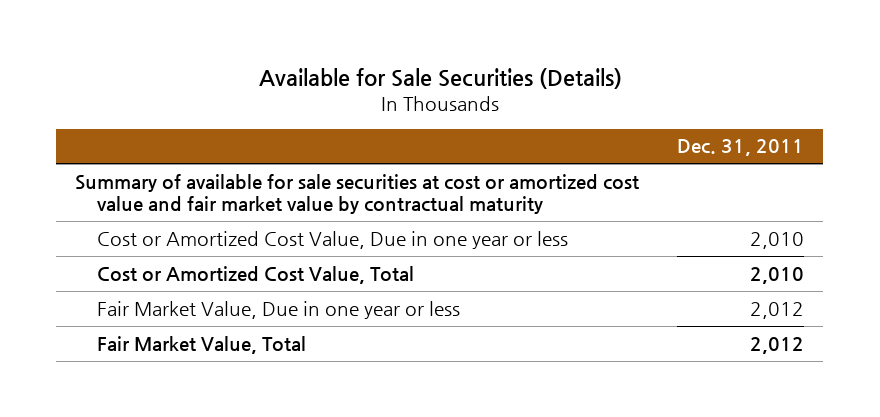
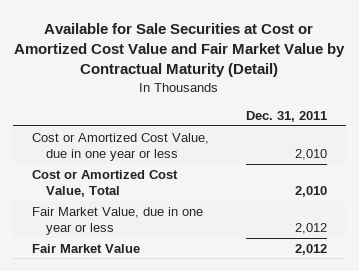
- Available for Sale Securities (Details)
+ Available for Sale Securities at Cost or Amortized Cost Value and Fair Market Value by Contractual Maturity (Detail)
- Summary of available for sale securities at cost or amortized cost value and fair market value by contractual maturity
- Cost or Amortized Cost Value, Due in one year or less | 2,010
+ Cost or Amortized Cost Value, due in one year or less | 2,010
- Fair Market Value, Due in one year or less | 2,012
- Fair Market Value, Total | 2,012
+ Fair Market Value, due in one year or less | 2,012
+ Fair Market Value | 2,012

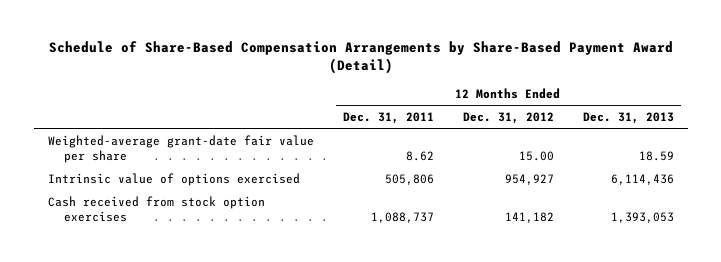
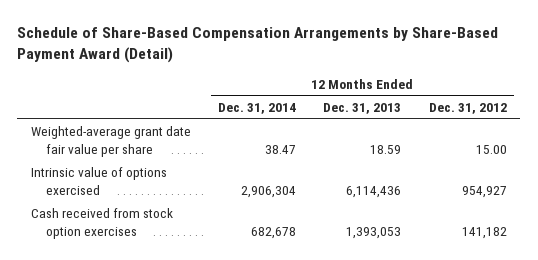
- | 12 Months Ended Dec. 31, 2011 | 12 Months Ended Dec. 31, 2012 | 12 Months Ended Dec. 31, 2013
+ | 12 Months Ended Dec. 31, 2014 | 12 Months Ended Dec. 31, 2013 | 12 Months Ended Dec. 31, 2012
- Weighted-average grant-date fair value per share | 8.62 | 15.00 | 18.59
+ Weighted-average grant date fair value per share | 38.47 | 18.59 | 15.00

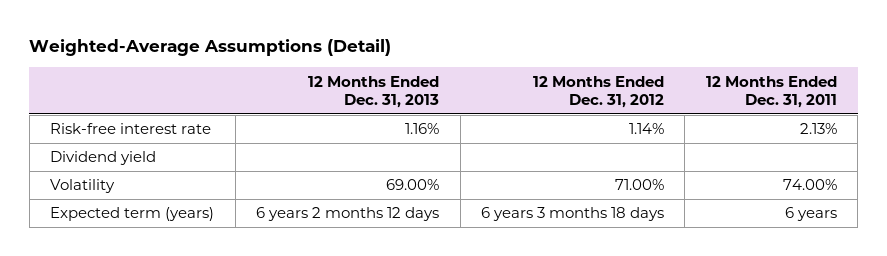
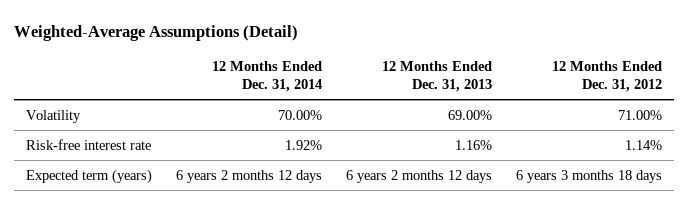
- | 12 Months Ended Dec. 31, 2013 | 12 Months Ended Dec. 31, 2012 | 12 Months Ended Dec. 31, 2011
+ | 12 Months Ended Dec. 31, 2014 | 12 Months Ended Dec. 31, 2013 | 12 Months Ended Dec. 31, 2012
- Dividend yield
moved down: Risk-free interest rate | 1.92% | 1.16% | 1.14%

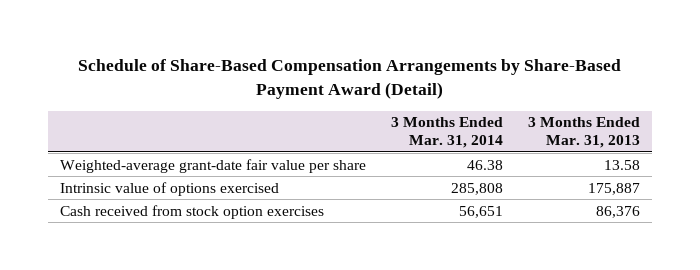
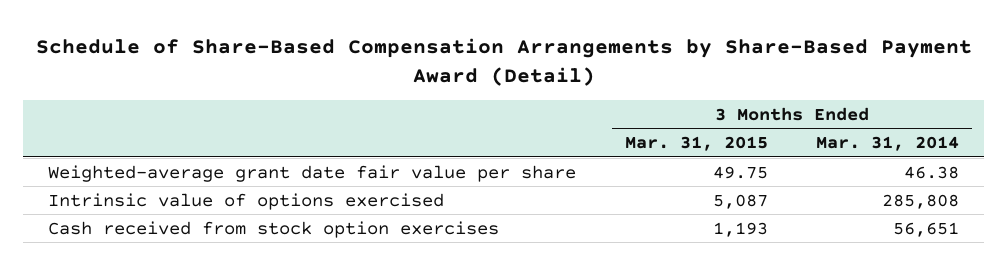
- | 3 Months Ended Mar. 31, 2014 | 3 Months Ended Mar. 31, 2013
+ | 3 Months Ended Mar. 31, 2015 | 3 Months Ended Mar. 31, 2014
- Weighted-average grant-date fair value per share | 46.38 | 13.58
+ Weighted-average grant date fair value per share | 49.75 | 46.38

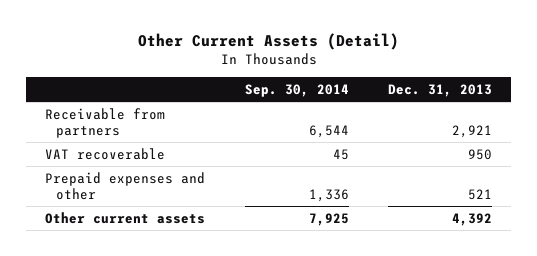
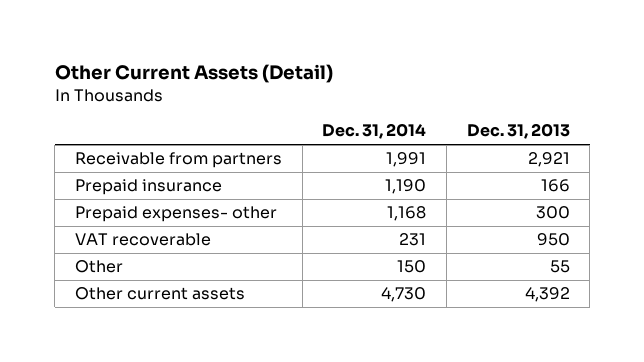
- | Sep. 30, 2014 | Dec. 31, 2013
+ | Dec. 31, 2014 | Dec. 31, 2013
+ Prepaid insurance | 1,190 | 166
+ Prepaid expenses- other | 1,168 | 300
- Prepaid expenses and other | 1,336 | 521
+ Other | 150 | 55

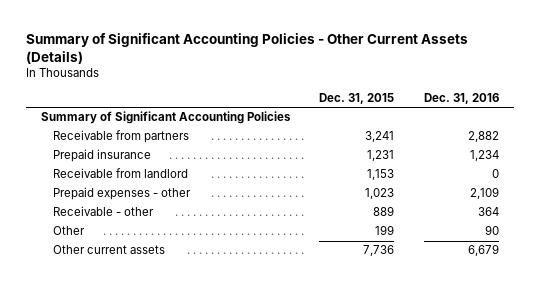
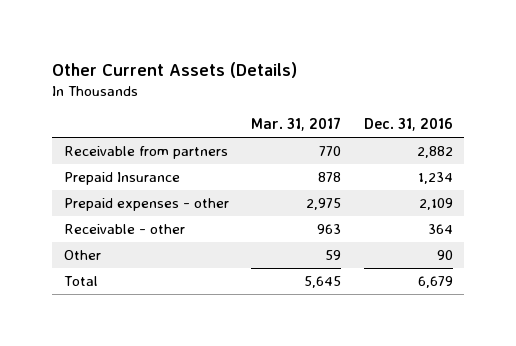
- Summary of Significant Accounting Policies - Other Current Assets (Details)
+ Other Current Assets (Details)
- | Dec. 31, 2015 | Dec. 31, 2016
+ | Mar. 31, 2017 | Dec. 31, 2016
- Summary of Significant Accounting Policies
- Prepaid insurance | 1,231 | 1,234
- Receivable from landlord | 1,153 | 0
+ Prepaid Insurance | 878 | 1,234
- Other current assets | 7,736 | 6,679
+ Total | 5,645 | 6,679

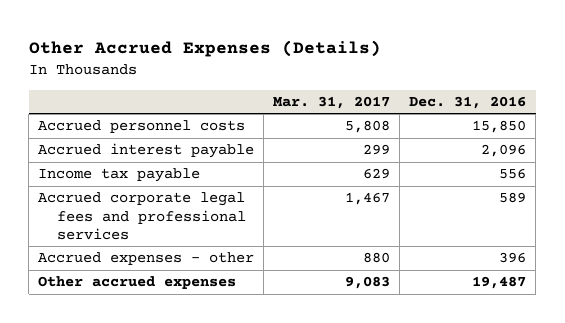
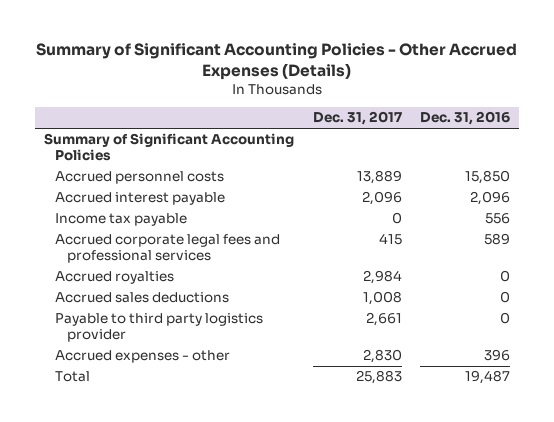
- Other Accrued Expenses (Details)
+ Summary of Significant Accounting Policies - Other Accrued Expenses (Details)
- | Mar. 31, 2017 | Dec. 31, 2016
+ | Dec. 31, 2017 | Dec. 31, 2016
+ Summary of Significant Accounting Policies
+ Accrued royalties | 2,984 | 0
+ Accrued sales deductions | 1,008 | 0
+ Payable to third party logistics provider | 2,661 | 0
- Other accrued expenses | 9,083 | 19,487
+ Total | 25,883 | 19,487

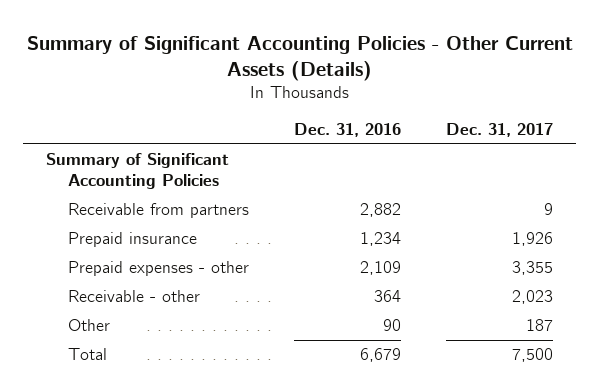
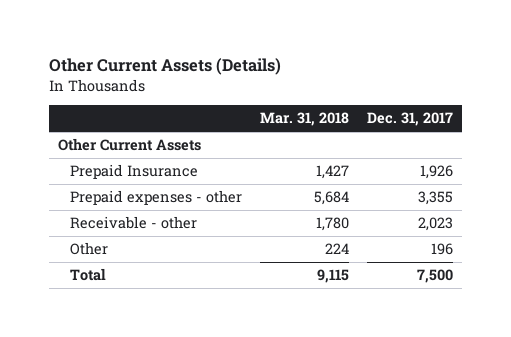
- Summary of Significant Accounting Policies - Other Current Assets (Details)
+ Other Current Assets (Details)
- | Dec. 31, 2016 | Dec. 31, 2017
+ | Mar. 31, 2018 | Dec. 31, 2017
- Summary of Significant Accounting Policies
- Receivable from partners | 2,882 | 9
- Prepaid insurance | 1,234 | 1,926
+ Other Current Assets
+ Prepaid Insurance | 1,427 | 1,926
- Other | 90 | 187
+ Other | 224 | 196

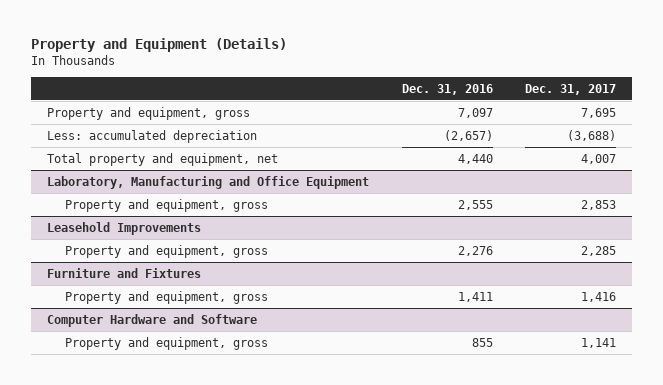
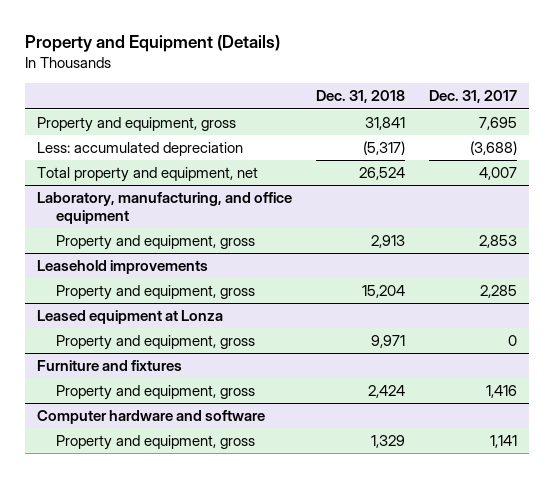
- | Dec. 31, 2016 | Dec. 31, 2017
+ | Dec. 31, 2018 | Dec. 31, 2017
- Laboratory, Manufacturing and Office Equipment
+ Laboratory, manufacturing, and office equipment
- Leasehold Improvements
+ Leasehold improvements
- Furniture and Fixtures
+ Leased equipment at Lonza
+ Property and equipment, gross | 9,971 | 0
+ Furniture and fixtures
- Computer Hardware and Software
+ Computer hardware and software

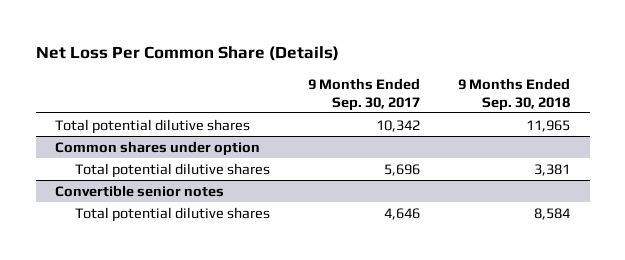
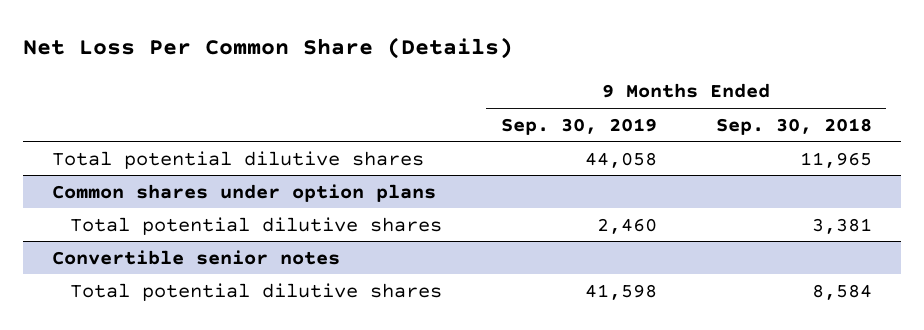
- | 9 Months Ended Sep. 30, 2017 | 9 Months Ended Sep. 30, 2018
+ | 9 Months Ended Sep. 30, 2019 | 9 Months Ended Sep. 30, 2018
- Common shares under option
+ Common shares under option plans

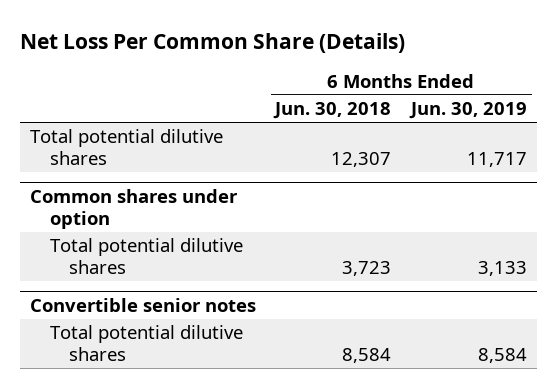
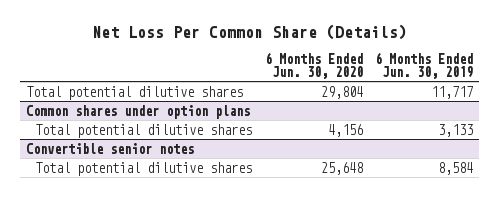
- | 6 Months Ended Jun. 30, 2018 | 6 Months Ended Jun. 30, 2019
+ | 6 Months Ended Jun. 30, 2020 | 6 Months Ended Jun. 30, 2019
- Common shares under option
+ Common shares under option plans

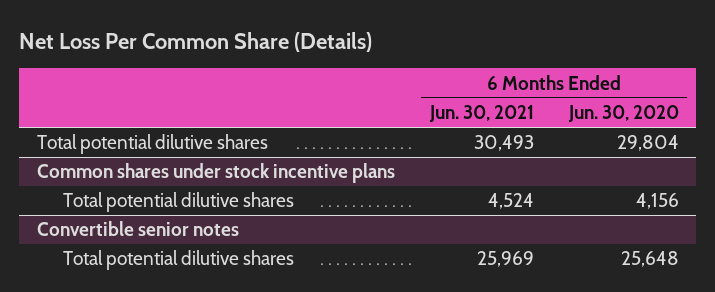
- | 6 Months Ended Jun. 30, 2020 | 6 Months Ended Jun. 30, 2019
+ | 6 Months Ended Jun. 30, 2021 | 6 Months Ended Jun. 30, 2020
- Common shares under option plans
+ Common shares under stock incentive plans

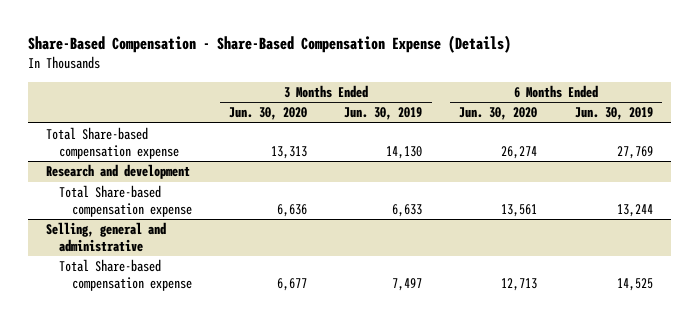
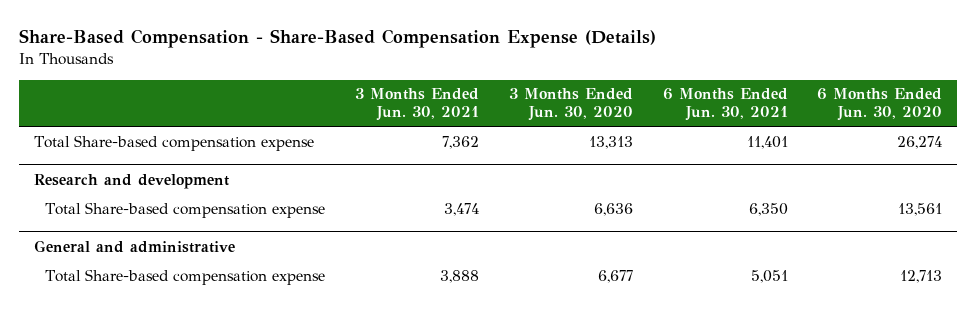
- | 3 Months Ended Jun. 30, 2020 | 3 Months Ended Jun. 30, 2019 | 6 Months Ended Jun. 30, 2020 | 6 Months Ended Jun. 30, 2019
+ | 3 Months Ended Jun. 30, 2021 | 3 Months Ended Jun. 30, 2020 | 6 Months Ended Jun. 30, 2021 | 6 Months Ended Jun. 30, 2020
- Selling, general and administrative
+ General and administrative

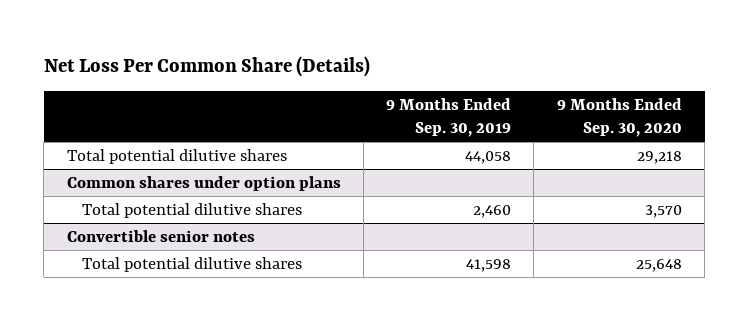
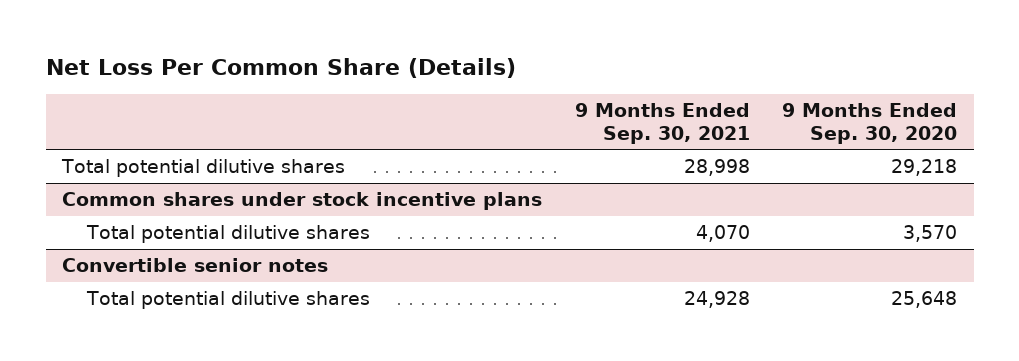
- | 9 Months Ended Sep. 30, 2019 | 9 Months Ended Sep. 30, 2020
+ | 9 Months Ended Sep. 30, 2021 | 9 Months Ended Sep. 30, 2020
- Common shares under option plans
+ Common shares under stock incentive plans

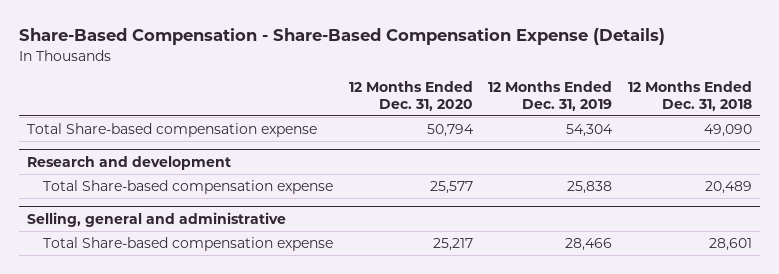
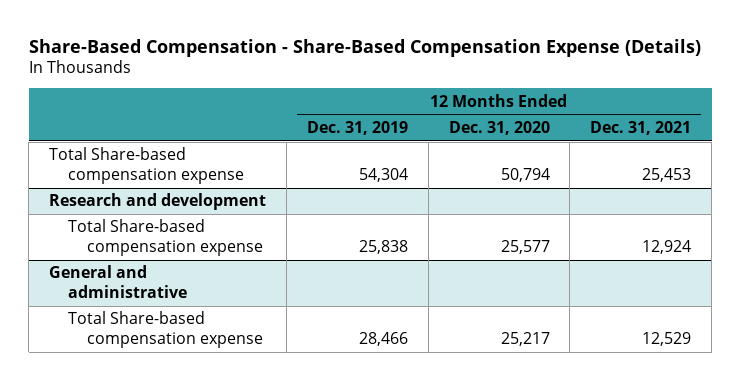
- | 12 Months Ended Dec. 31, 2020 | 12 Months Ended Dec. 31, 2019 | 12 Months Ended Dec. 31, 2018
+ | 12 Months Ended Dec. 31, 2019 | 12 Months Ended Dec. 31, 2020 | 12 Months Ended Dec. 31, 2021
- Selling, general and administrative
+ General and administrative

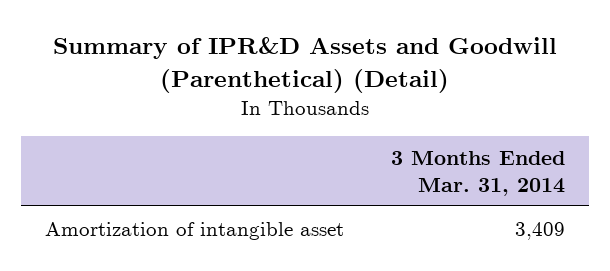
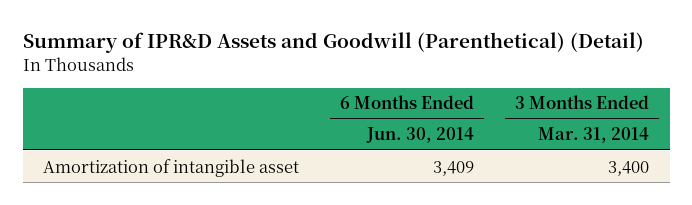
- | 3 Months Ended Mar. 31, 2014
+ | 6 Months Ended Jun. 30, 2014 | 3 Months Ended Mar. 31, 2014
- Amortization of intangible asset | 3,409
+ Amortization of intangible asset | 3,409 | 3,400

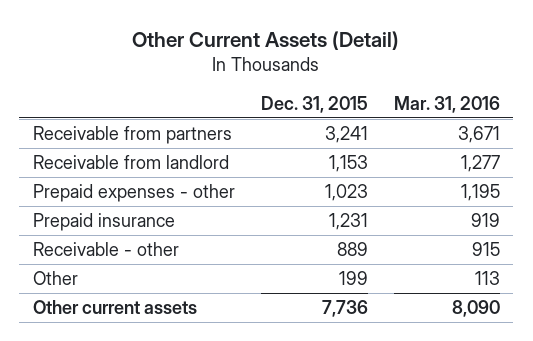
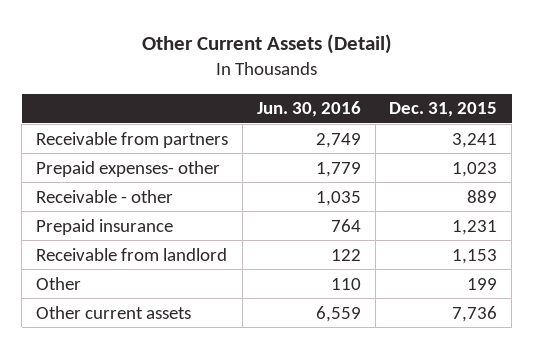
- | Dec. 31, 2015 | Mar. 31, 2016
+ | Jun. 30, 2016 | Dec. 31, 2015
- Prepaid expenses - other | 1,023 | 1,195
+ Prepaid expenses- other | 1,779 | 1,023
moved down: Prepaid insurance | 764 | 1,231
moved down: Receivable from landlord | 122 | 1,153

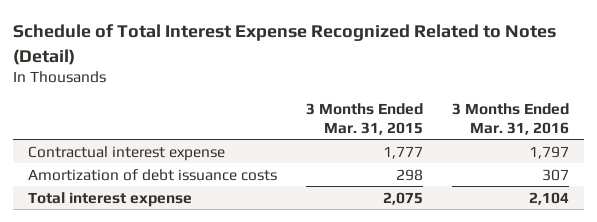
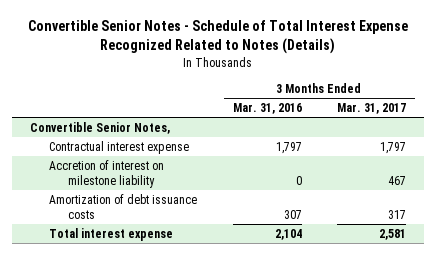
- Schedule of Total Interest Expense Recognized Related to Notes (Detail)
+ Convertible Senior Notes - Schedule of Total Interest Expense Recognized Related to Notes (Details)
- | 3 Months Ended Mar. 31, 2015 | 3 Months Ended Mar. 31, 2016
+ | 3 Months Ended Mar. 31, 2016 | 3 Months Ended Mar. 31, 2017
+ Convertible Senior Notes,
+ Accretion of interest on milestone liability | 0 | 467

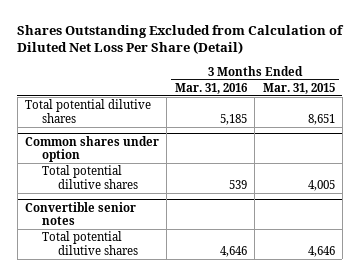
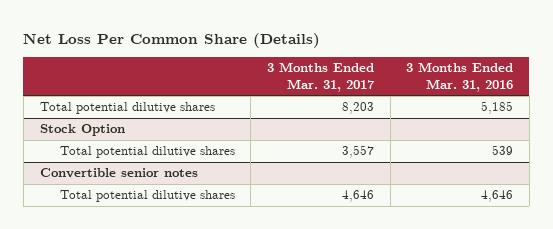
- Shares Outstanding Excluded from Calculation of Diluted Net Loss Per Share (Detail)
+ Net Loss Per Common Share (Details)
- | 3 Months Ended Mar. 31, 2016 | 3 Months Ended Mar. 31, 2015
+ | 3 Months Ended Mar. 31, 2017 | 3 Months Ended Mar. 31, 2016
- Common shares under option
+ Stock Option

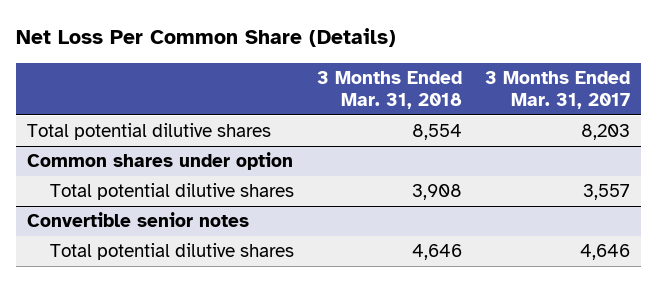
- | 3 Months Ended Mar. 31, 2017 | 3 Months Ended Mar. 31, 2016
+ | 3 Months Ended Mar. 31, 2018 | 3 Months Ended Mar. 31, 2017
- Stock Option
+ Common shares under option

